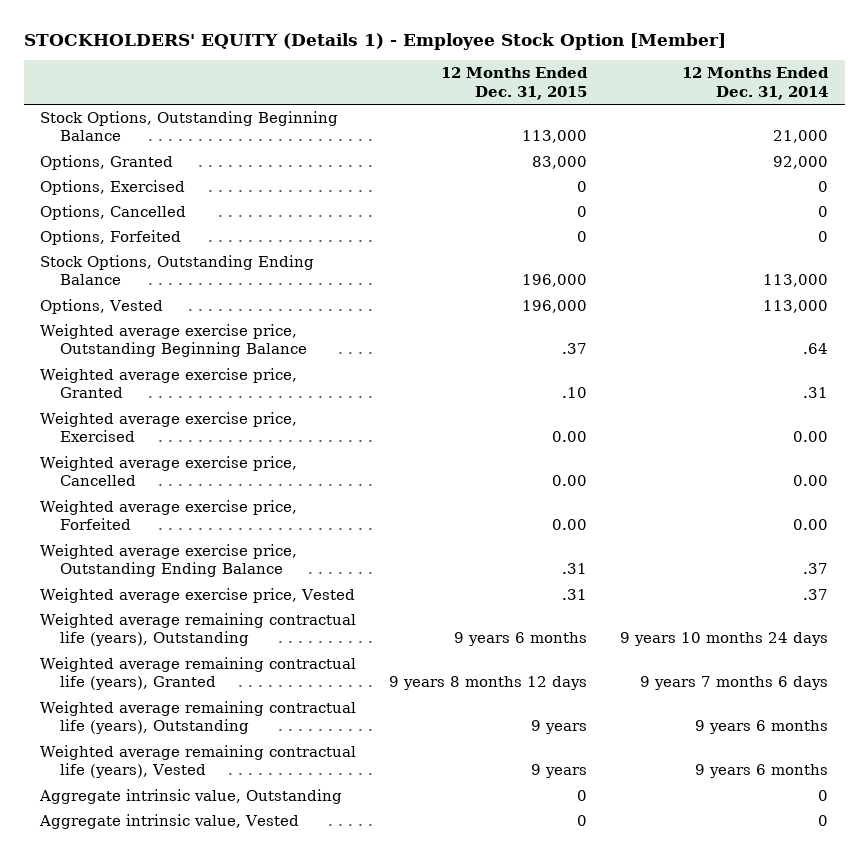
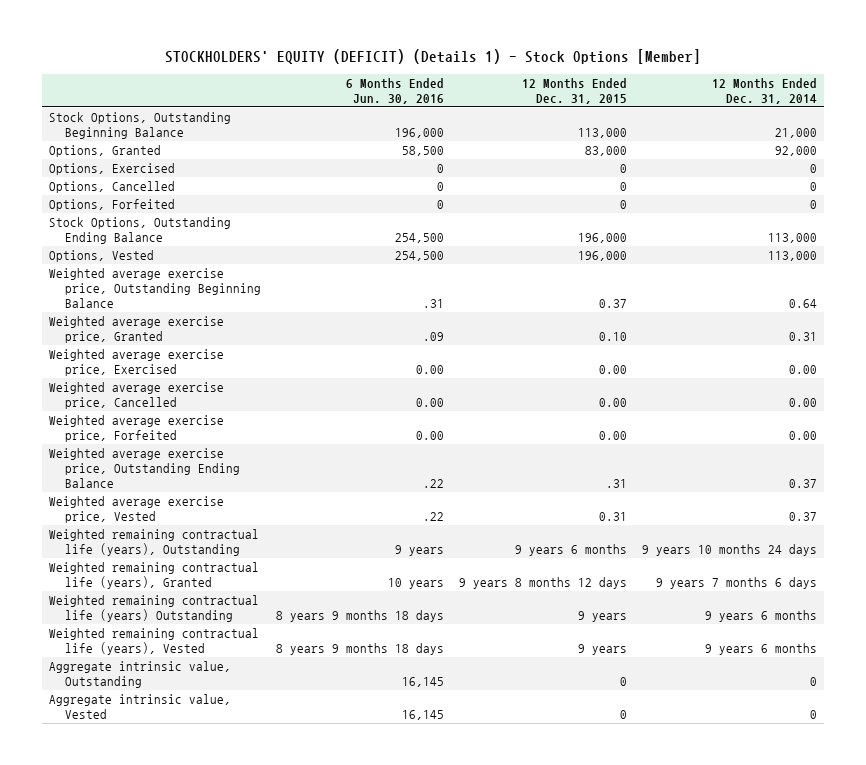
- STOCKHOLDERS' EQUITY (Details 1) - Employee Stock Option [Member]
+ STOCKHOLDERS' EQUITY (DEFICIT) (Details 1) - Stock Options [Member]
- | 12 Months Ended Dec. 31, 2015 | 12 Months Ended Dec. 31, 2014
+ | 6 Months Ended Jun. 30, 2016 | 12 Months Ended Dec. 31, 2015 | 12 Months Ended Dec. 31, 2014
- Weighted average exercise price, Outstanding Beginning Balance | .37 | .64
- Weighted average exercise price, Granted | .10 | .31
+ Weighted average exercise price, Outstanding Beginning Balance | .31 | 0.37 | 0.64
+ Weighted average exercise price, Granted | .09 | 0.10 | 0.31
- Weighted average exercise price, Outstanding Ending Balance | .31 | .37
- Weighted average exercise price, Vested | .31 | .37
- Weighted average remaining contractual life (years), Outstanding | 9 years 6 months | 9 years 10 months 24 days
- Weighted average remaining contractual life (years), Granted | 9 years 8 months 12 days | 9 years 7 months 6 days
- Weighted average remaining contractual life (years), Outstanding | 9 years | 9 years 6 months
- Weighted average remaining contractual life (years), Vested | 9 years | 9 years 6 months
+ Weighted average exercise price, Outstanding Ending Balance | .22 | .31 | 0.37
+ Weighted average exercise price, Vested | .22 | 0.31 | 0.37
+ Weighted remaining contractual life (years), Outstanding | 9 years | 9 years 6 months | 9 years 10 months 24 days
+ Weighted remaining contractual life (years), Granted | 10 years | 9 years 8 months 12 days | 9 years 7 months 6 days
+ Weighted remaining contractual life (years) Outstanding | 8 years 9 months 18 days | 9 years | 9 years 6 months
+ Weighted remaining contractual life (years), Vested | 8 years 9 months 18 days | 9 years | 9 years 6 months

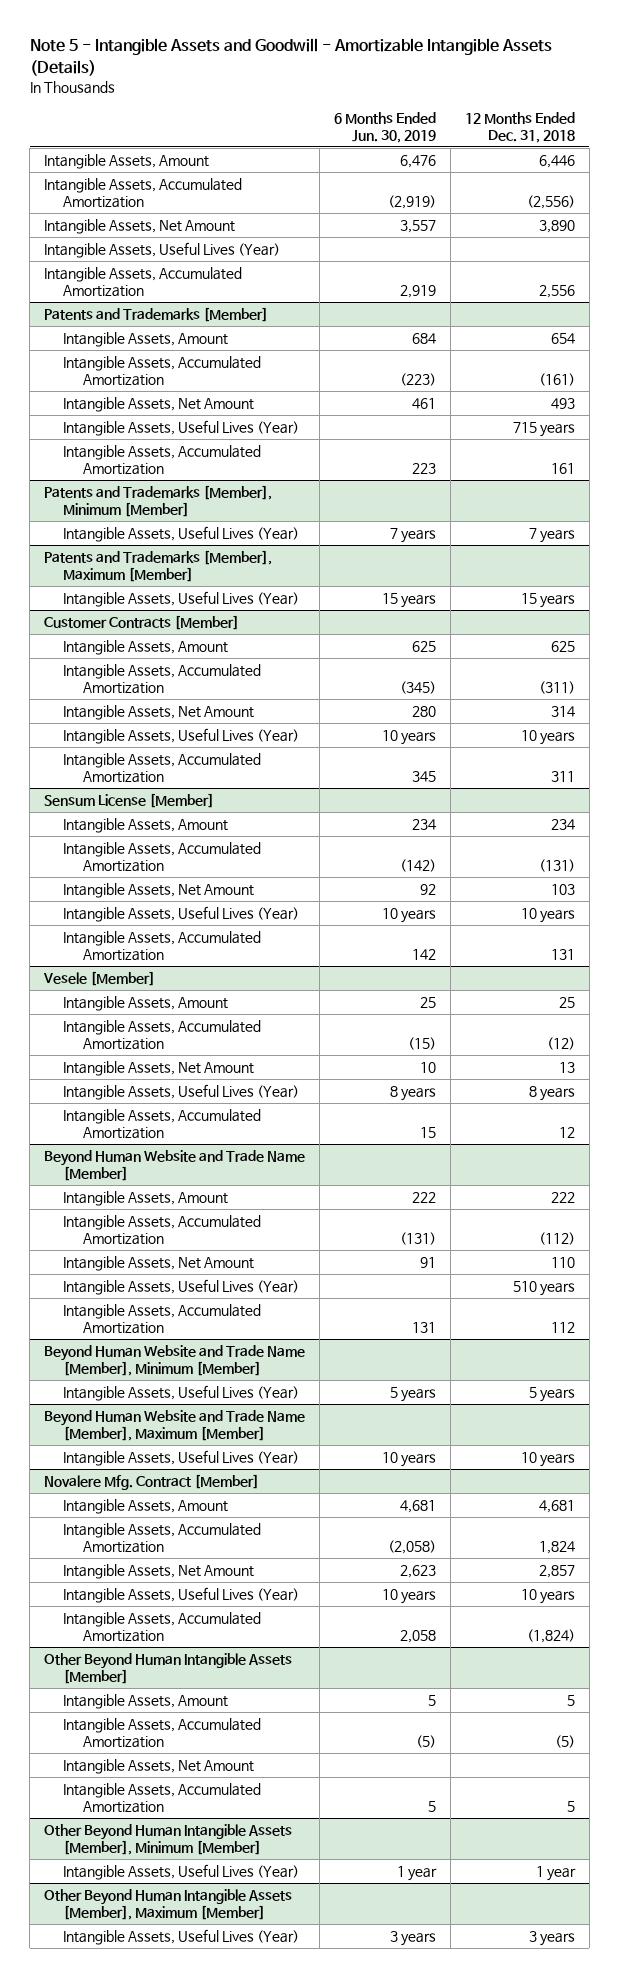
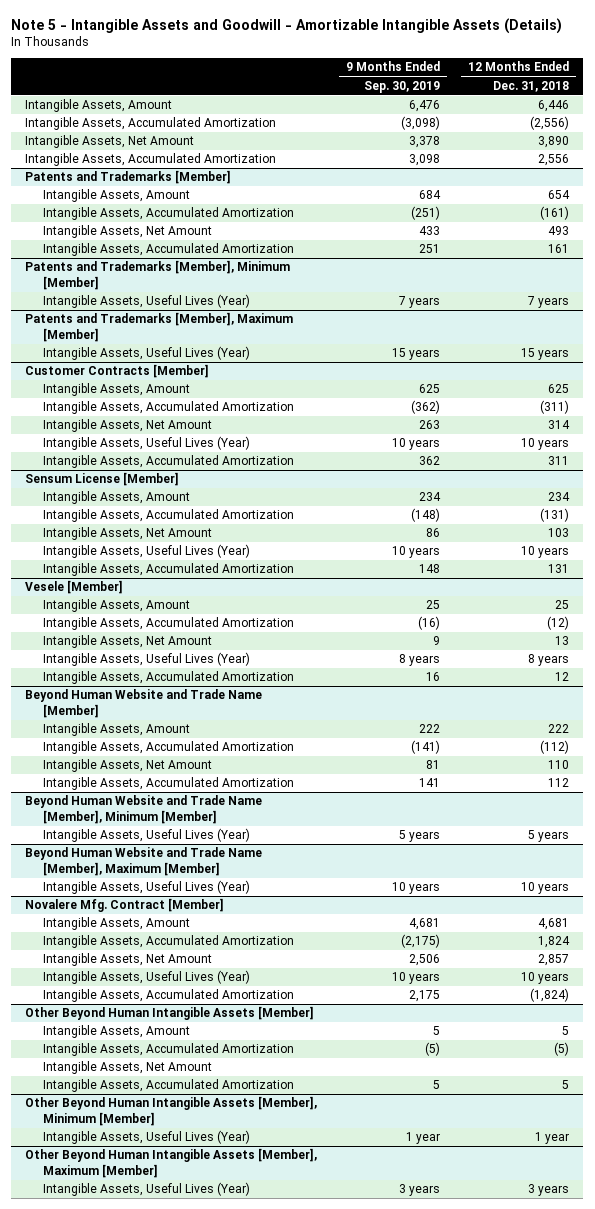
- | 6 Months Ended Jun. 30, 2019 | 12 Months Ended Dec. 31, 2018
+ | 9 Months Ended Sep. 30, 2019 | 12 Months Ended Dec. 31, 2018
- Intangible Assets, Useful Lives (Year)
@ Patents and Trademarks [Member]
- Intangible Assets, Useful Lives (Year) | | 715 years
@ Beyond Human Website and Trade Name [Member]
- Intangible Assets, Useful Lives (Year) | | 510 years

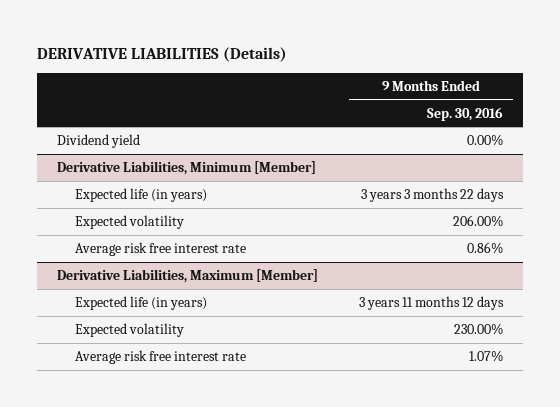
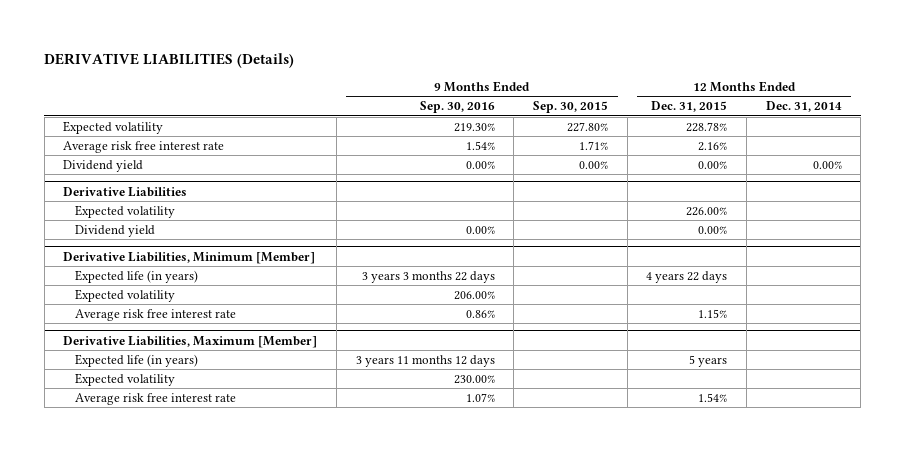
- | 9 Months Ended Sep. 30, 2016
+ | 9 Months Ended Sep. 30, 2016 | 9 Months Ended Sep. 30, 2015 | 12 Months Ended Dec. 31, 2015 | 12 Months Ended Dec. 31, 2014
+ Expected volatility | 219.30% | 227.80% | 228.78% |
+ Average risk free interest rate | 1.54% | 1.71% | 2.16% |
+ Derivative Liabilities
+ Expected volatility | | | 226.00% |
+ Dividend yield | 0.00% | | 0.00% |

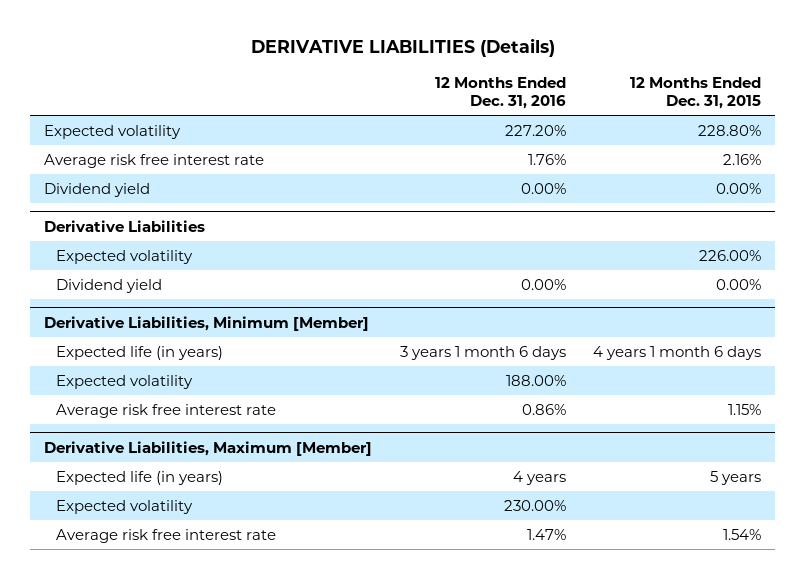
- | 9 Months Ended Sep. 30, 2016 | 9 Months Ended Sep. 30, 2015 | 12 Months Ended Dec. 31, 2015 | 12 Months Ended Dec. 31, 2014
+ | 12 Months Ended Dec. 31, 2016 | 12 Months Ended Dec. 31, 2015
- Expected volatility | 219.30% | 227.80% | 228.78% |
+ Expected volatility | 227.20% | 228.80%
@ Derivative Liabilities, Minimum [Member]
- Expected life (in years) | 3 years 3 months 22 days | | 4 years 22 days |
+ Expected life (in years) | 3 years 1 month 6 days | 4 years 1 month 6 days

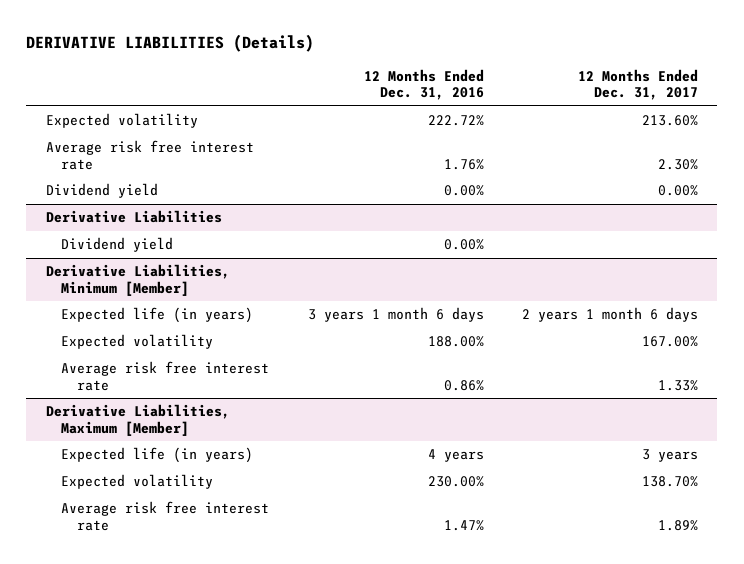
- | 12 Months Ended Dec. 31, 2016 | 12 Months Ended Dec. 31, 2015
+ | 12 Months Ended Dec. 31, 2016 | 12 Months Ended Dec. 31, 2017
- Expected volatility | 227.20% | 228.80%
+ Expected volatility | 222.72% | 213.60%
@ Derivative Liabilities
- Expected volatility | | 226.00%

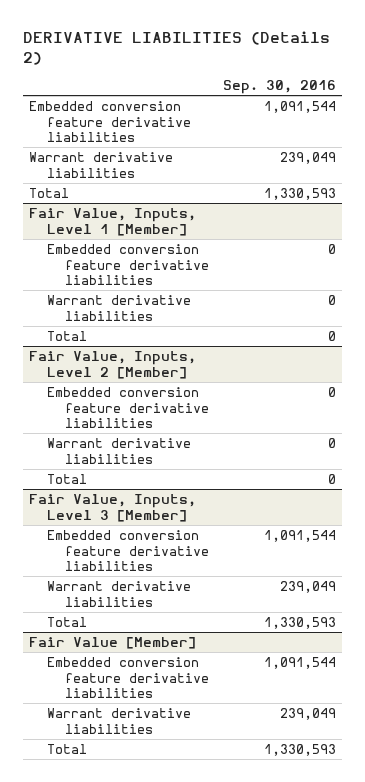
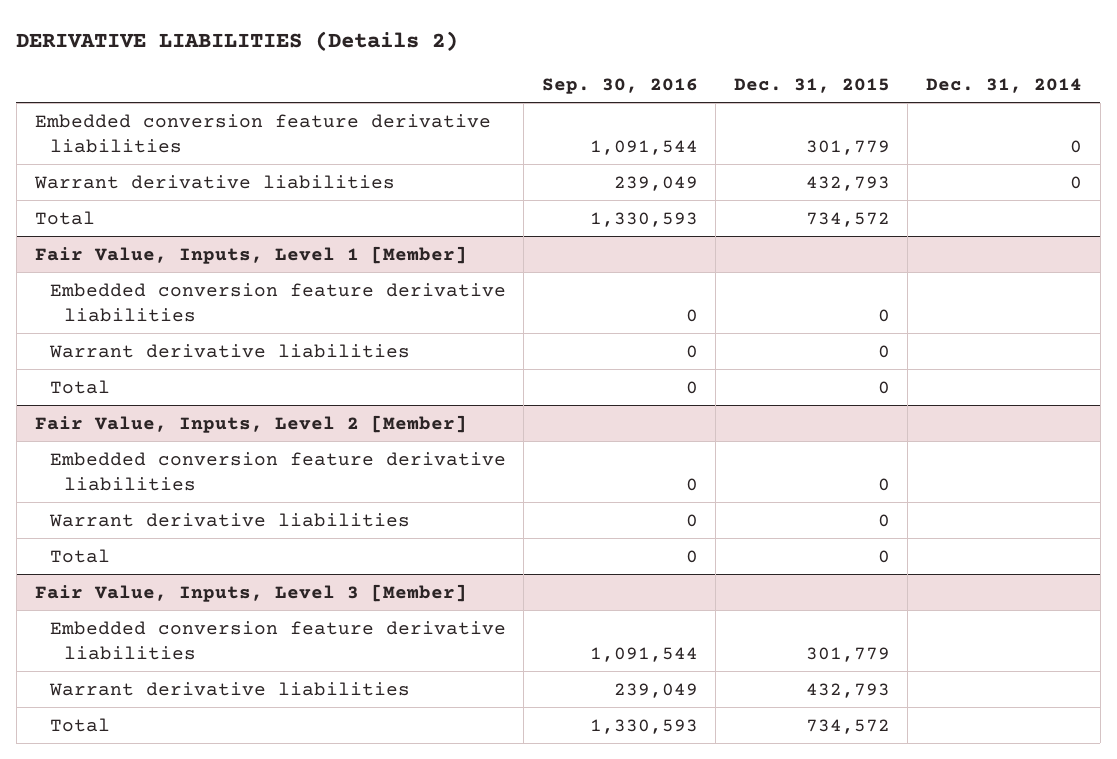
- | Sep. 30, 2016
+ | Sep. 30, 2016 | Dec. 31, 2015 | Dec. 31, 2014
- Fair Value [Member]
- Embedded conversion feature derivative liabilities | 1,091,544
- Warrant derivative liabilities | 239,049
- Total | 1,330,593

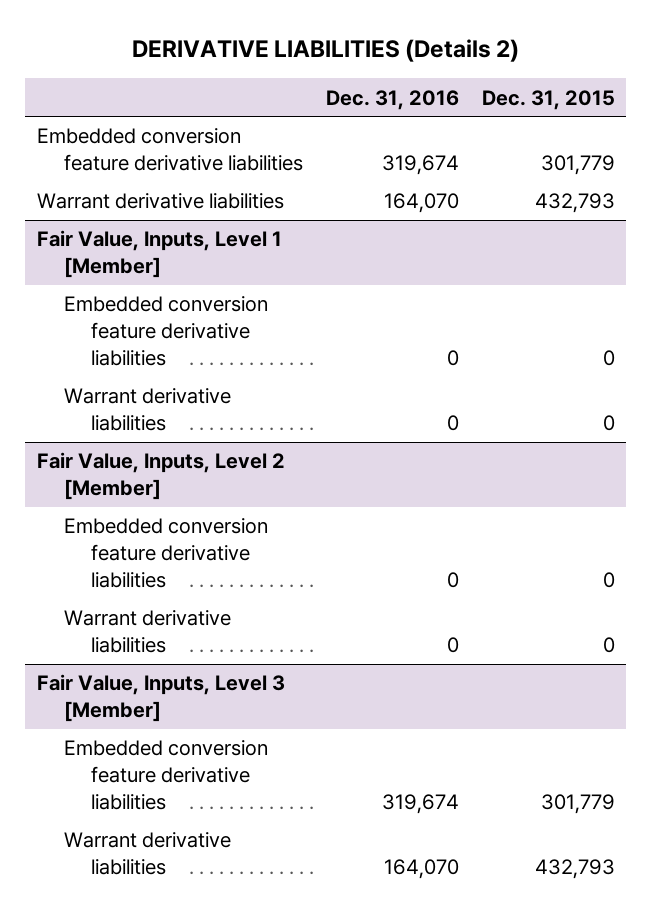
- | Sep. 30, 2016 | Dec. 31, 2015 | Dec. 31, 2014
+ | Dec. 31, 2016 | Dec. 31, 2015
- Total | 1,330,593 | 734,572 |
@ Fair Value, Inputs, Level 1 [Member]
- Total | 0 | 0 |
@ Fair Value, Inputs, Level 2 [Member]
- Total | 0 | 0 |
@ Fair Value, Inputs, Level 3 [Member]
- Total | 1,330,593 | 734,572 |

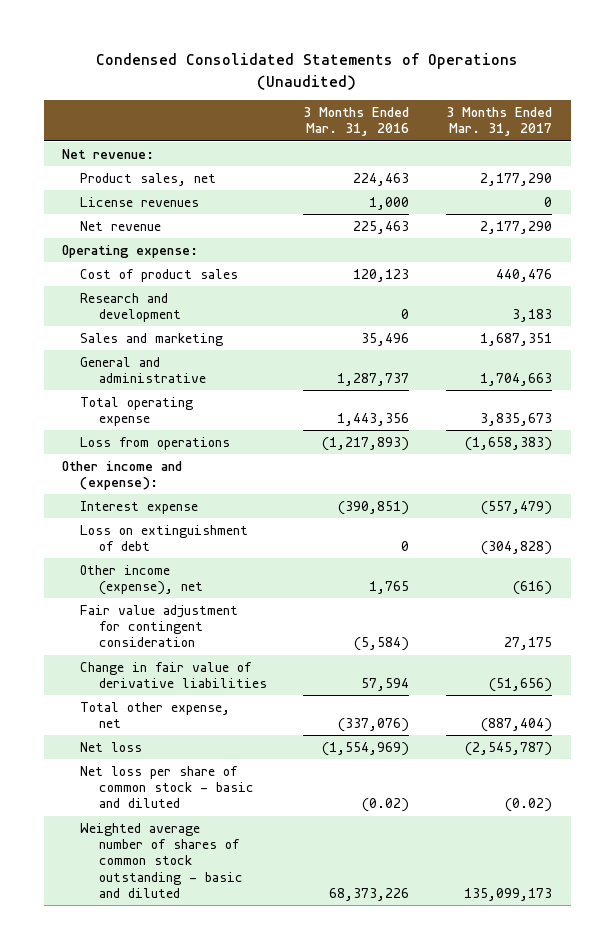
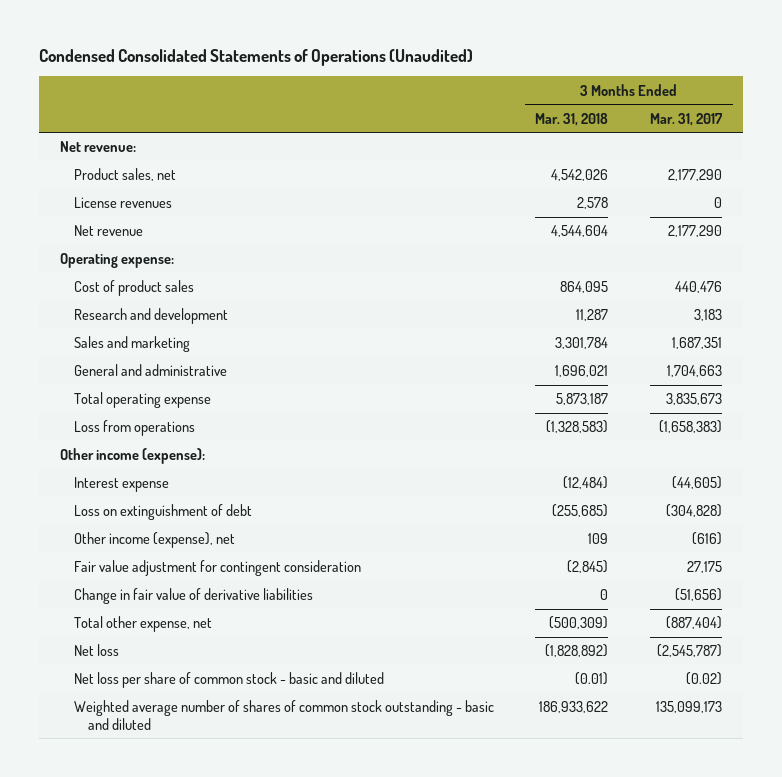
- | 3 Months Ended Mar. 31, 2016 | 3 Months Ended Mar. 31, 2017
+ | 3 Months Ended Mar. 31, 2018 | 3 Months Ended Mar. 31, 2017
- Other income and (expense):
- Interest expense | (390,851) | (557,479)
+ Other income (expense):
+ Interest expense | (12,484) | (44,605)

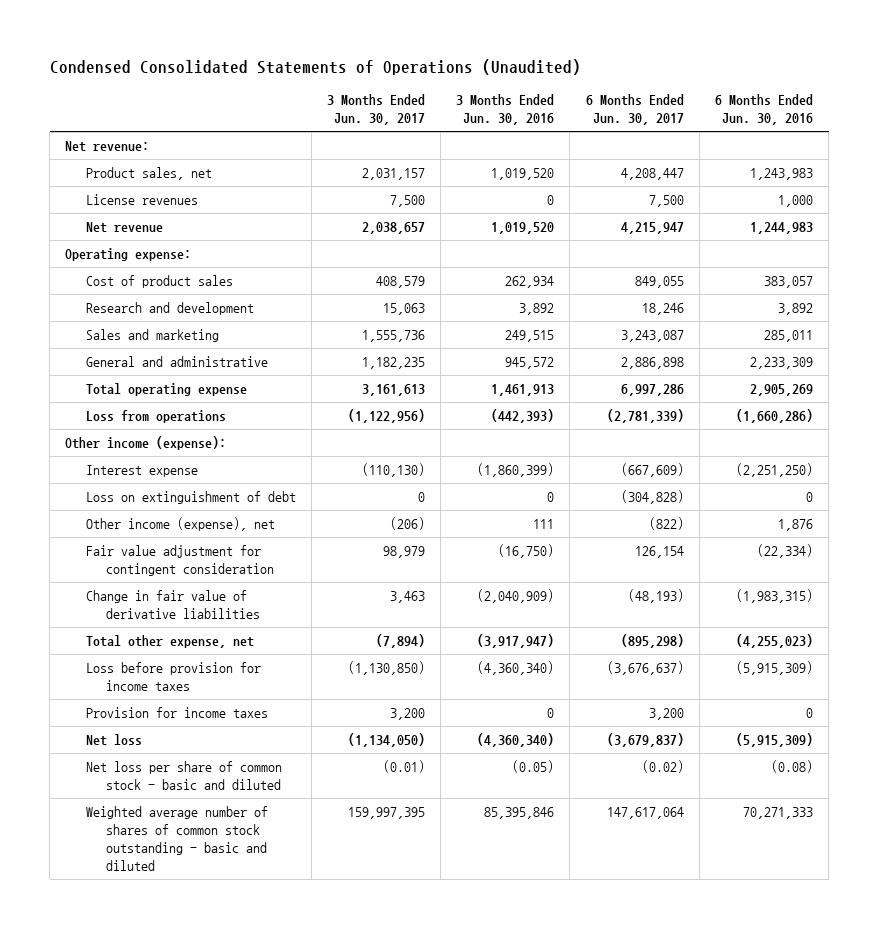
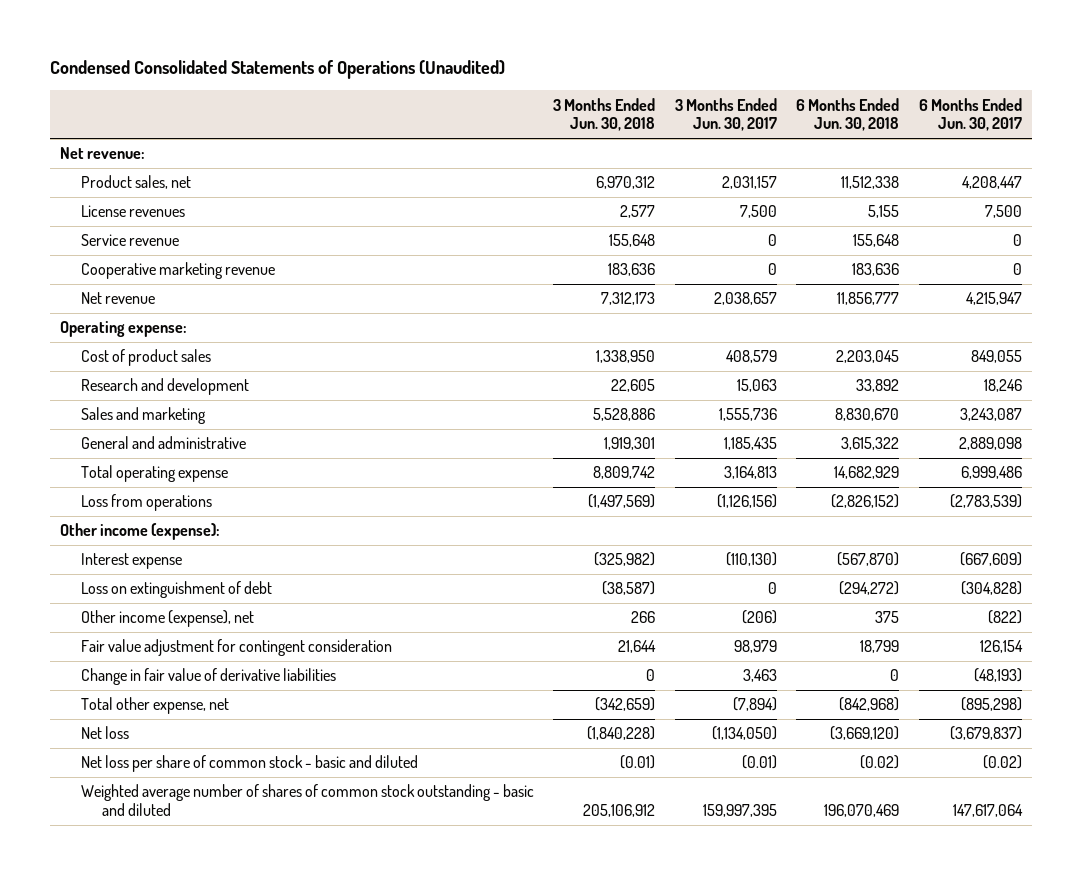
- | 3 Months Ended Jun. 30, 2017 | 3 Months Ended Jun. 30, 2016 | 6 Months Ended Jun. 30, 2017 | 6 Months Ended Jun. 30, 2016
+ | 3 Months Ended Jun. 30, 2018 | 3 Months Ended Jun. 30, 2017 | 6 Months Ended Jun. 30, 2018 | 6 Months Ended Jun. 30, 2017
+ Service revenue | 155,648 | 0 | 155,648 | 0
+ Cooperative marketing revenue | 183,636 | 0 | 183,636 | 0
- General and administrative | 1,182,235 | 945,572 | 2,886,898 | 2,233,309
- Total operating expense | 3,161,613 | 1,461,913 | 6,997,286 | 2,905,269
- Loss from operations | (1,122,956) | (442,393) | (2,781,339) | (1,660,286)
+ General and administrative | 1,919,301 | 1,185,435 | 3,615,322 | 2,889,098
+ Total operating expense | 8,809,742 | 3,164,813 | 14,682,929 | 6,999,486
+ Loss from operations | (1,497,569) | (1,126,156) | (2,826,152) | (2,783,539)
- Loss before provision for income taxes | (1,130,850) | (4,360,340) | (3,676,637) | (5,915,309)
- Provision for income taxes | 3,200 | 0 | 3,200 | 0

